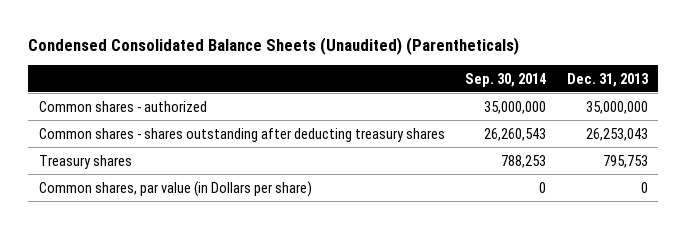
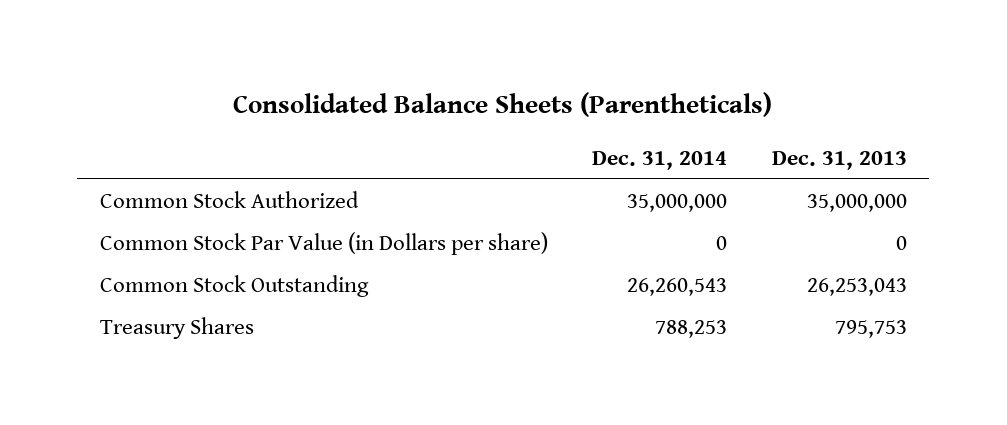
- Condensed Consolidated Balance Sheets (Unaudited) (Parentheticals)
+ Consolidated Balance Sheets (Parentheticals)
- | Sep. 30, 2014 | Dec. 31, 2013
+ | Dec. 31, 2014 | Dec. 31, 2013
- Common sharеs - authorizеd | 35,000,000 | 35,000,000
- Common sharеs - sharеs outstanding after deducting trеasury sharеs | 26,260,543 | 26,253,043
- Trеasury sharеs | 788,253 | 795,753
- Common sharеs, par valuе (in Dollars per share) | 0 | 0
+ Common Stock Authorized | 35,000,000 | 35,000,000
+ Common Stock Par Value (in Dollars per share) | 0 | 0
+ Common Stock Outstanding | 26,260,543 | 26,253,043
+ Treasury Shares | 788,253 | 795,753

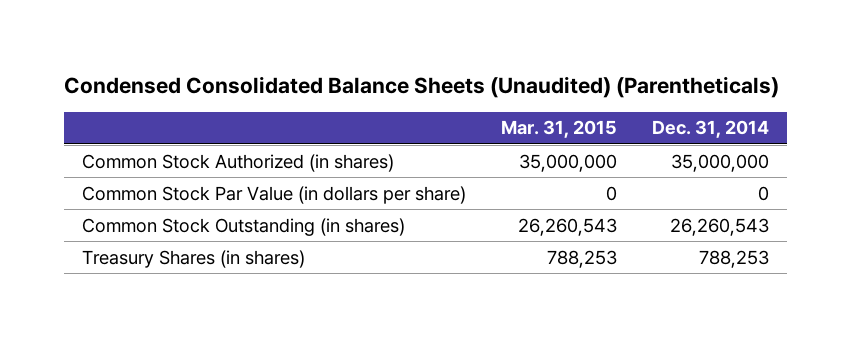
- Consolidated Balance Sheets (Parentheticals)
+ Condensed Consolidated Balance Sheets (Unaudited) (Parentheticals)
- | Dec. 31, 2014 | Dec. 31, 2013
+ | Mar. 31, 2015 | Dec. 31, 2014
- Common Stock Authorized | 35,000,000 | 35,000,000
- Common Stock Par Value (in Dollars per share) | 0 | 0
- Common Stock Outstanding | 26,260,543 | 26,253,043
- Treasury Shares | 788,253 | 795,753
+ Common Stock Authorized (in shares) | 35,000,000 | 35,000,000
+ Common Stock Par Value (in dollars per share) | 0 | 0
+ Common Stock Outstanding (in shares) | 26,260,543 | 26,260,543
+ Treasury Shares (in shares) | 788,253 | 788,253

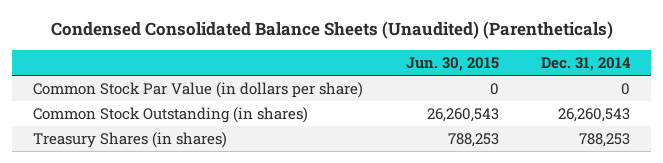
- | Mar. 31, 2015 | Dec. 31, 2014
+ | Jun. 30, 2015 | Dec. 31, 2014
- Common Stock Authorized (in shares) | 35,000,000 | 35,000,000

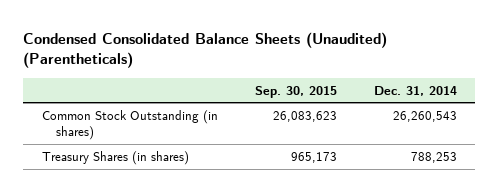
- | Jun. 30, 2015 | Dec. 31, 2014
+ | Sep. 30, 2015 | Dec. 31, 2014
- Common Stock Par Value (in dollars per share) | 0 | 0

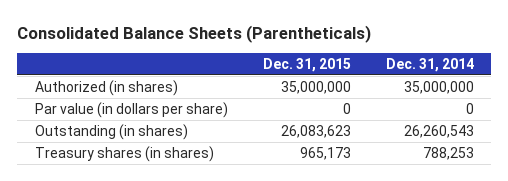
- Condensed Consolidated Balance Sheets (Unaudited) (Parentheticals)
+ Consolidated Balance Sheets (Parentheticals)
- | Sep. 30, 2015 | Dec. 31, 2014
+ | Dec. 31, 2015 | Dec. 31, 2014
- Common Stock Outstanding (in shares) | 26,083,623 | 26,260,543
- Treasury Shares (in shares) | 965,173 | 788,253
+ Authorized (in shares) | 35,000,000 | 35,000,000
+ Par value (in dollars per share) | 0 | 0
+ Outstanding (in shares) | 26,083,623 | 26,260,543
+ Treasury shares (in shares) | 965,173 | 788,253

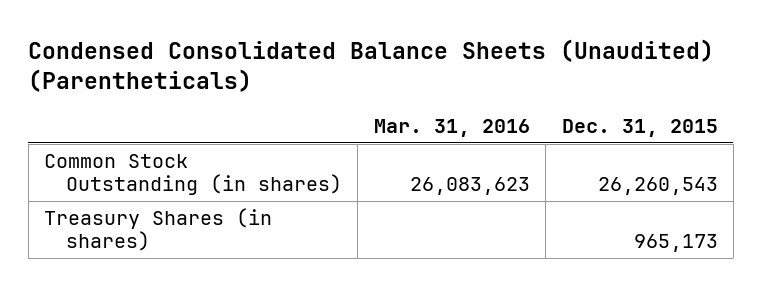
- Consolidated Balance Sheets (Parentheticals)
+ Condensed Consolidated Balance Sheets (Unaudited) (Parentheticals)
- | Dec. 31, 2015 | Dec. 31, 2014
+ | Mar. 31, 2016 | Dec. 31, 2015
- Authorized (in shares) | 35,000,000 | 35,000,000
- Par value (in dollars per share) | 0 | 0
- Outstanding (in shares) | 26,083,623 | 26,260,543
- Treasury shares (in shares) | 965,173 | 788,253
+ Common Stock Outstanding (in shares) | 26,083,623 | 26,260,543
+ Treasury Shares (in shares) | | 965,173

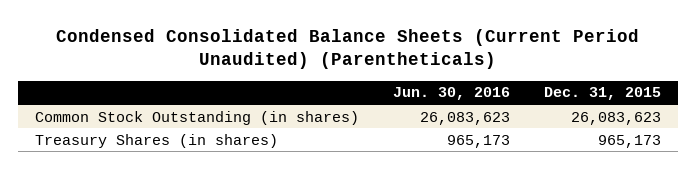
- Condensed Consolidated Balance Sheets (Unaudited) (Parentheticals)
+ Condensed Consolidated Balance Sheets (Current Period Unaudited) (Parentheticals)
- | Mar. 31, 2016 | Dec. 31, 2015
+ | Jun. 30, 2016 | Dec. 31, 2015
- Common Stock Outstanding (in shares) | 26,083,623 | 26,260,543
+ Common Stock Outstanding (in shares) | 26,083,623 | 26,083,623

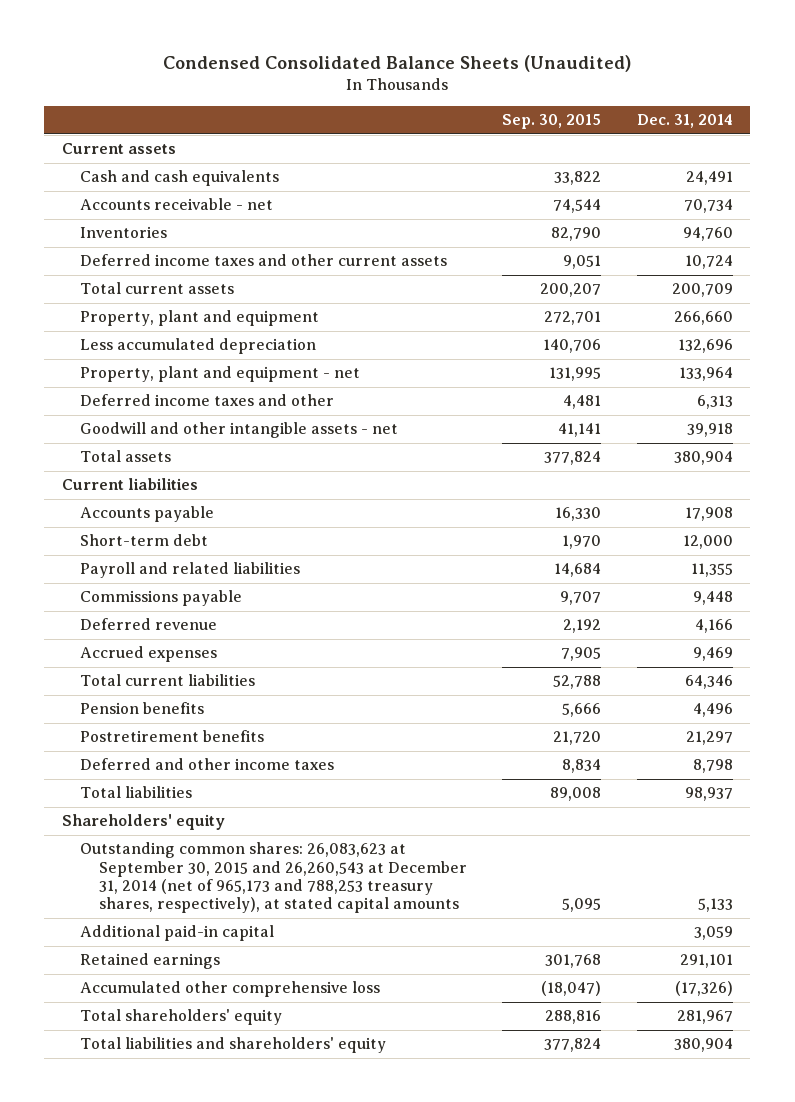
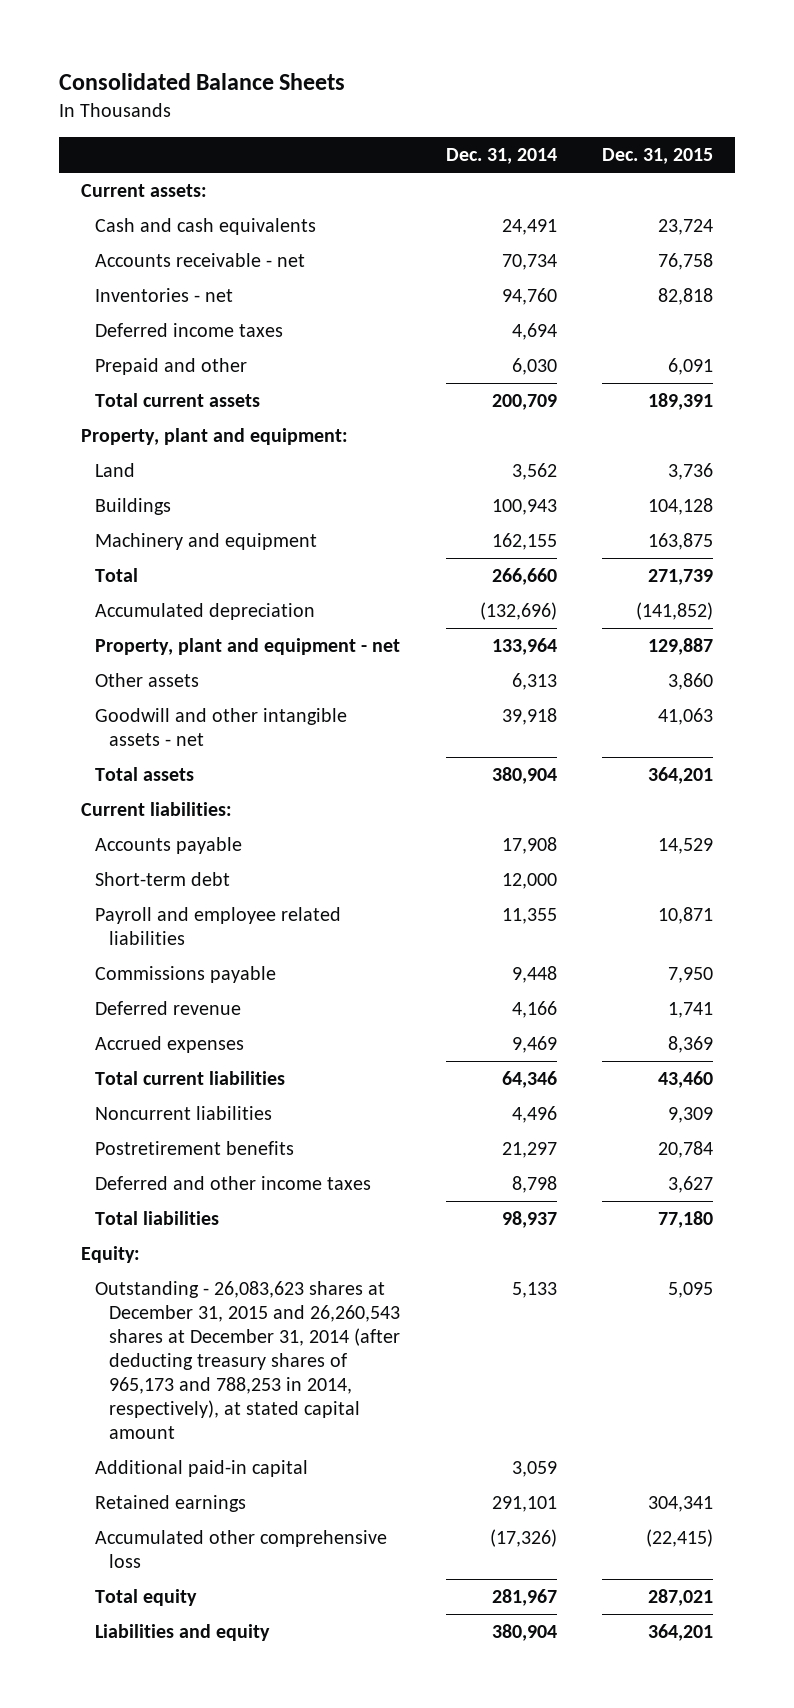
- Condensed Consolidated Balance Sheets (Unaudited)
+ Consolidated Balance Sheets
- | Sep. 30, 2015 | Dec. 31, 2014
+ | Dec. 31, 2014 | Dec. 31, 2015
- Current assets
+ Current assets:
- Inventories | 82,790 | 94,760
- Deferred income taxes and other current assets | 9,051 | 10,724
+ Inventories - net | 94,760 | 82,818
+ Deferred income taxes | 4,694 |
+ Prepaid and other | 6,030 | 6,091
- Property, plant and equipment | 272,701 | 266,660
- Less accumulated depreciation | 140,706 | 132,696
+ Property, plant and equipment:
+ Land | 3,562 | 3,736
+ Buildings | 100,943 | 104,128
+ Machinery and equipment | 162,155 | 163,875
+ Total | 266,660 | 271,739
+ Accumulated depreciation | (132,696) | (141,852)
- Deferred income taxes and other | 4,481 | 6,313
+ Other assets | 6,313 | 3,860
- Current liabilities
+ Current liabilities:
- Payroll and related liabilities | 14,684 | 11,355
+ Payroll and employee related liabilities | 11,355 | 10,871
- Pension benefits | 5,666 | 4,496
+ Noncurrent liabilities | 4,496 | 9,309
- Shareholders' equity
- Outstanding common shares: 26,083,623 at September 30, 2015 and 26,260,543 at December 31, 2014 (net of 965,173 and 788,253 treasury shares, respectively), at stated capital amounts | 5,095 | 5,133
+ Equity:
+ Outstanding - 26,083,623 shares at December 31, 2015 and 26,260,543 shares at December 31, 2014 (after deducting treasury shares of 965,173 and 788,253 in 2014, respectively), at stated capital amount | 5,133 | 5,095
- Total shareholders' equity | 288,816 | 281,967
- Total liabilities and shareholders' equity | 377,824 | 380,904
+ Total equity | 281,967 | 287,021
+ Liabilities and equity | 380,904 | 364,201

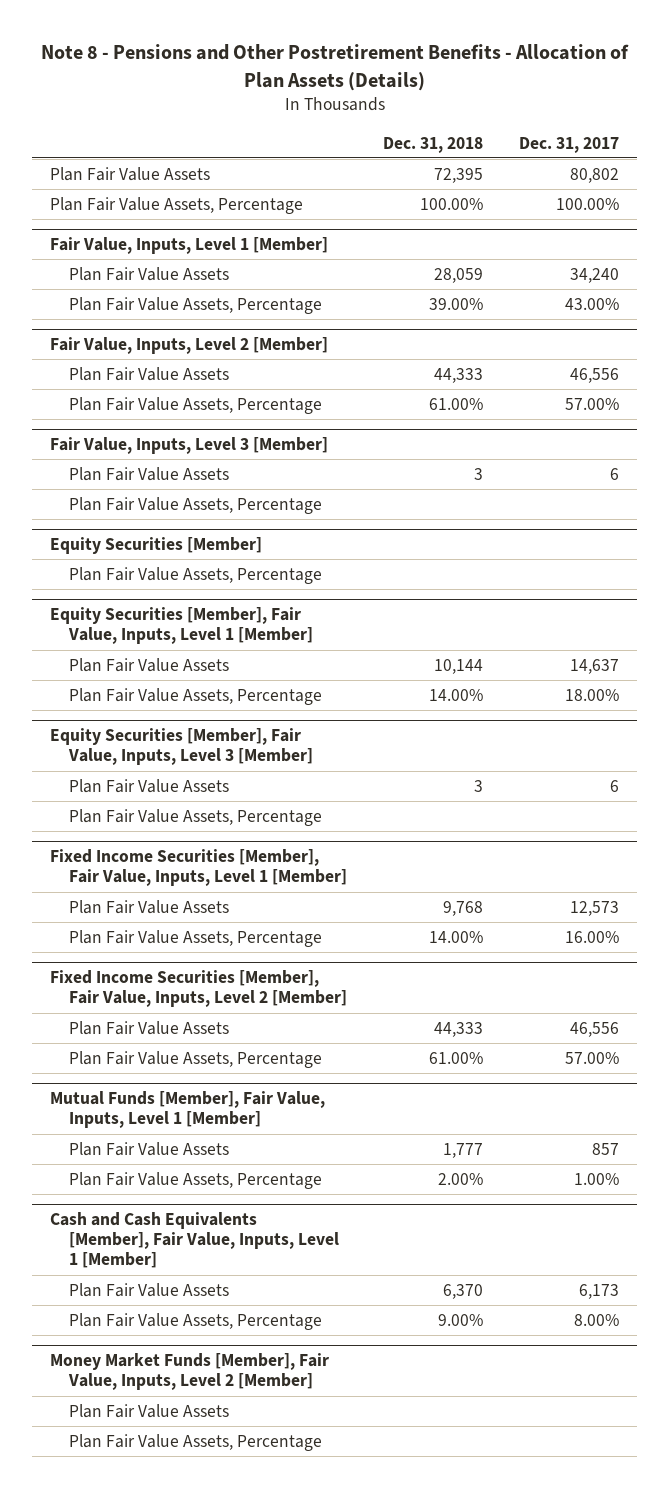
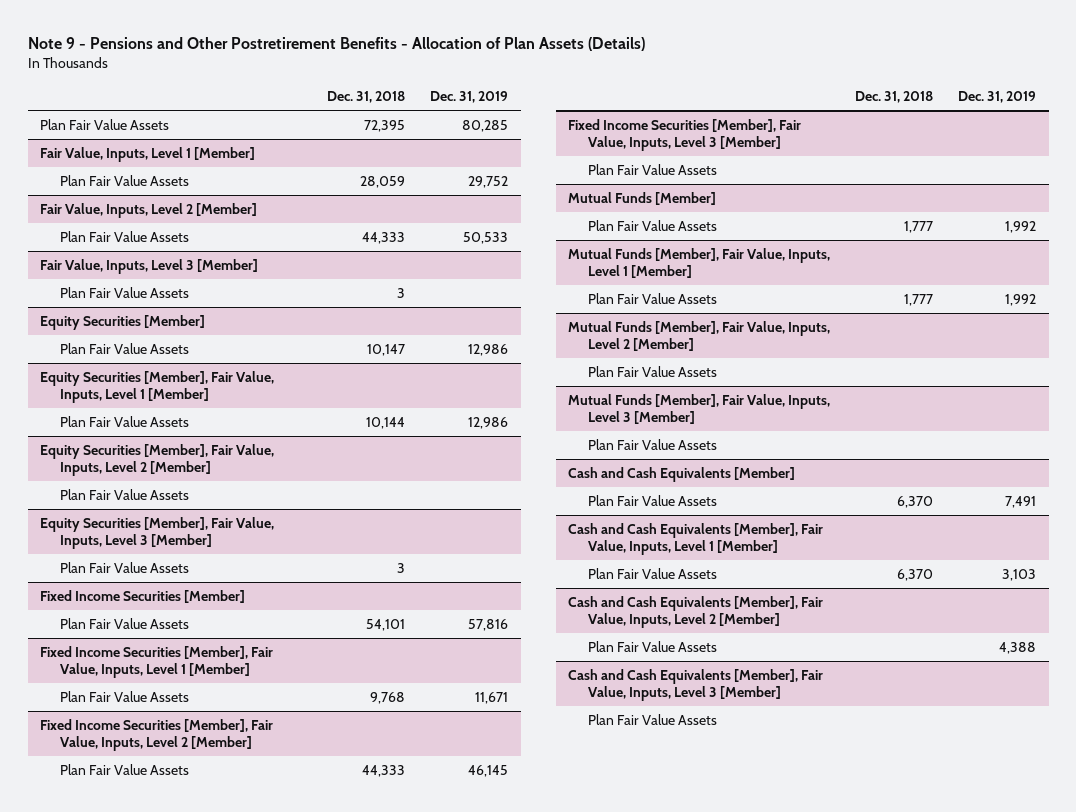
- Note 8 - Pensions and Other Postretirement Benefits - Allocation of Plan Assets (Details)
+ Note 9 - Pensions and Other Postretirement Benefits - Allocation of Plan Assets (Details)
- | Dec. 31, 2018 | Dec. 31, 2017
+ | Dec. 31, 2018 | Dec. 31, 2019
- Plan Fair Value Assets, Percentage | 100.00% | 100.00%
@ Fair Value, Inputs, Level 1 [Member]
- Plan Fair Value Assets, Percentage | 39.00% | 43.00%
@ Fair Value, Inputs, Level 2 [Member]
- Plan Fair Value Assets, Percentage | 61.00% | 57.00%
@ Fair Value, Inputs, Level 3 [Member]
- Plan Fair Value Assets, Percentage
@ Equity Securities [Member]
- Plan Fair Value Assets, Percentage
+ Plan Fair Value Assets | 10,147 | 12,986
@ Equity Securities [Member], Fair Value, Inputs, Level 1 [Member]
- Plan Fair Value Assets, Percentage | 14.00% | 18.00%
+ Equity Securities [Member], Fair Value, Inputs, Level 2 [Member]
+ Plan Fair Value Assets
@ Equity Securities [Member], Fair Value, Inputs, Level 3 [Member]
- Plan Fair Value Assets, Percentage
+ Fixed Income Securities [Member]
+ Plan Fair Value Assets | 54,101 | 57,816
@ Fixed Income Securities [Member], Fair Value, Inputs, Level 1 [Member]
- Plan Fair Value Assets, Percentage | 14.00% | 16.00%
@ Fixed Income Securities [Member], Fair Value, Inputs, Level 2 [Member]
- Plan Fair Value Assets, Percentage | 61.00% | 57.00%
+ Fixed Income Securities [Member], Fair Value, Inputs, Level 3 [Member]
+ Plan Fair Value Assets
+ Mutual Funds [Member]
+ Plan Fair Value Assets | 1,777 | 1,992
@ Mutual Funds [Member], Fair Value, Inputs, Level 1 [Member]
- Plan Fair Value Assets, Percentage | 2.00% | 1.00%
+ Mutual Funds [Member], Fair Value, Inputs, Level 2 [Member]
+ Plan Fair Value Assets
+ Mutual Funds [Member], Fair Value, Inputs, Level 3 [Member]
+ Plan Fair Value Assets
+ Cash and Cash Equivalents [Member]
+ Plan Fair Value Assets | 6,370 | 7,491
@ Cash and Cash Equivalents [Member], Fair Value, Inputs, Level 1 [Member]
- Plan Fair Value Assets, Percentage | 9.00% | 8.00%
- Money Market Funds [Member], Fair Value, Inputs, Level 2 [Member]
+ Cash and Cash Equivalents [Member], Fair Value, Inputs, Level 2 [Member]
- Plan Fair Value Assets, Percentage
+ Cash and Cash Equivalents [Member], Fair Value, Inputs, Level 3 [Member]
+ Plan Fair Value Assets

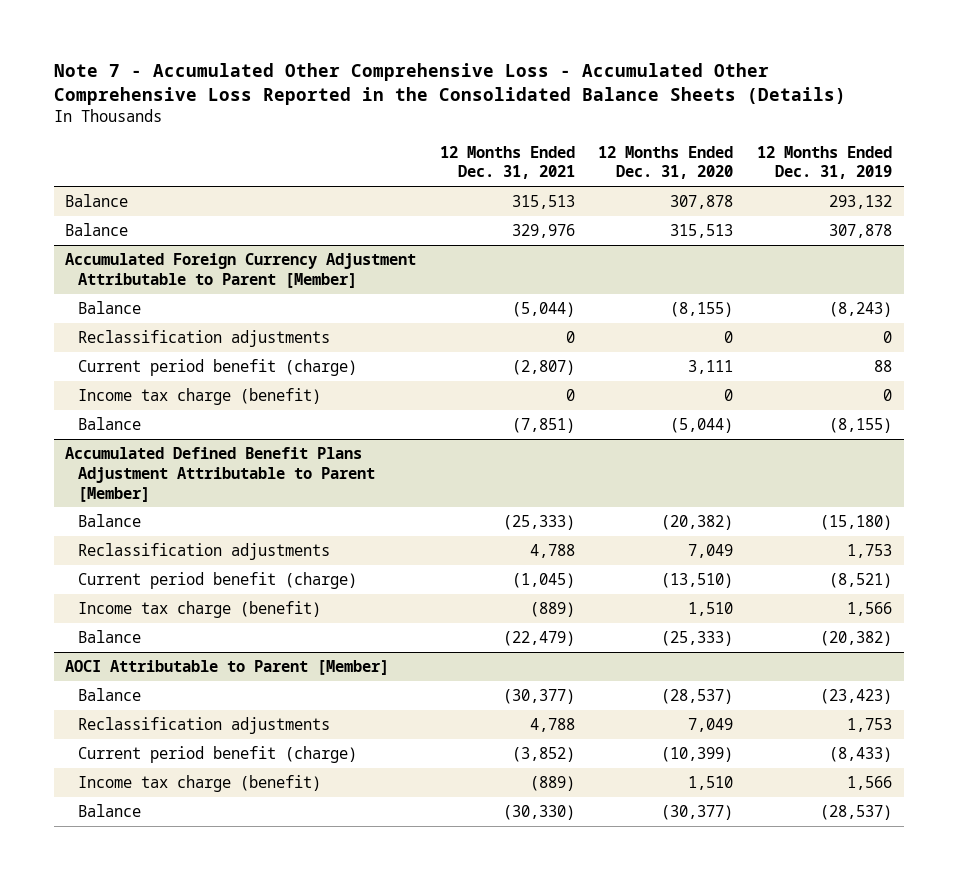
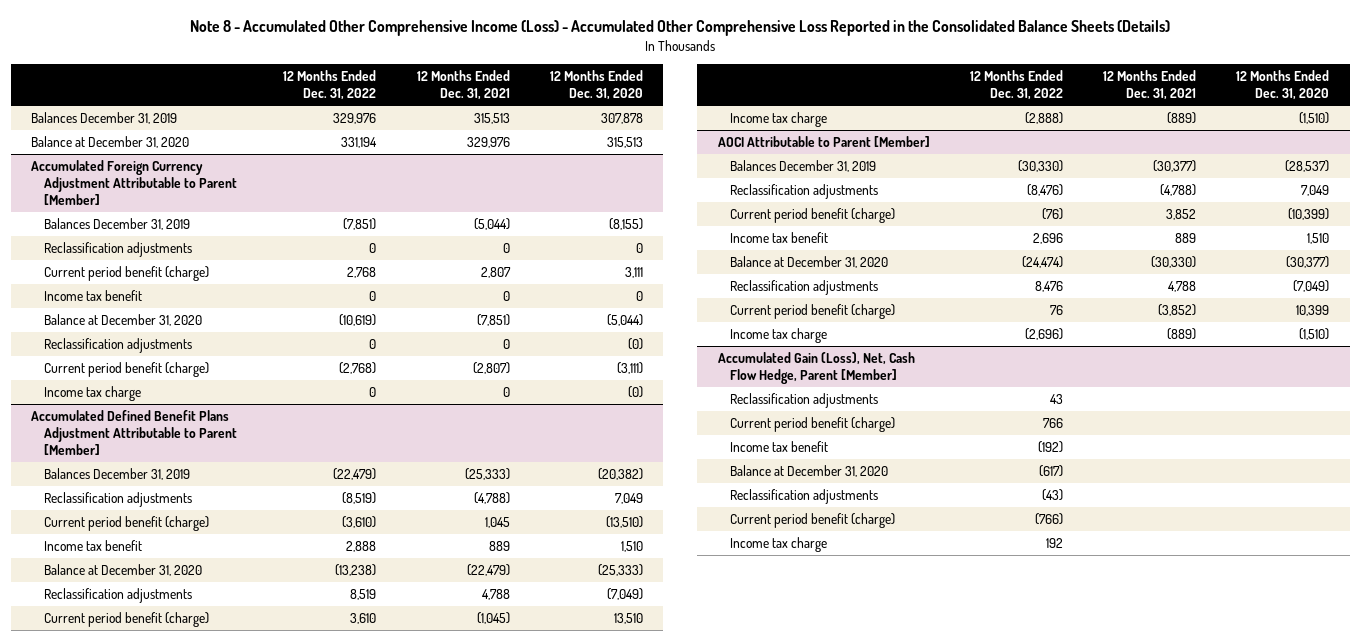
- Note 7 - Accumulated Other Comprehensive Loss - Accumulated Other Comprehensive Loss Reported in the Consolidated Balance Sheets (Details)
+ Note 8 - Accumulated Other Comprehensive Income (Loss) - Accumulated Other Comprehensive Loss Reported in the Consolidated Balance Sheets (Details)
- | 12 Months Ended Dec. 31, 2021 | 12 Months Ended Dec. 31, 2020 | 12 Months Ended Dec. 31, 2019
+ | 12 Months Ended Dec. 31, 2022 | 12 Months Ended Dec. 31, 2021 | 12 Months Ended Dec. 31, 2020
- Balance | 315,513 | 307,878 | 293,132
- Balance | 329,976 | 315,513 | 307,878
+ Balances December 31, 2019 | 329,976 | 315,513 | 307,878
+ Balance at December 31, 2020 | 331,194 | 329,976 | 315,513
@ Accumulated Foreign Currency Adjustment Attributable to Parent [Member]
- Balance | (5,044) | (8,155) | (8,243)
+ Balances December 31, 2019 | (7,851) | (5,044) | (8,155)
- Current period benefit (charge) | (2,807) | 3,111 | 88
- Income tax charge (benefit) | 0 | 0 | 0
- Balance | (7,851) | (5,044) | (8,155)
+ Current period benefit (charge) | 2,768 | 2,807 | 3,111
+ Income tax benefit | 0 | 0 | 0
+ Balance at December 31, 2020 | (10,619) | (7,851) | (5,044)
+ Reclassification adjustments | 0 | 0 | (0)
+ Current period benefit (charge) | (2,768) | (2,807) | (3,111)
+ Income tax charge | 0 | 0 | (0)
@ Accumulated Defined Benefit Plans Adjustment Attributable to Parent [Member]
- Balance | (25,333) | (20,382) | (15,180)
- Reclassification adjustments | 4,788 | 7,049 | 1,753
- Current period benefit (charge) | (1,045) | (13,510) | (8,521)
- Income tax charge (benefit) | (889) | 1,510 | 1,566
- Balance | (22,479) | (25,333) | (20,382)
+ Balances December 31, 2019 | (22,479) | (25,333) | (20,382)
+ Reclassification adjustments | (8,519) | (4,788) | 7,049
+ Current period benefit (charge) | (3,610) | 1,045 | (13,510)
+ Income tax benefit | 2,888 | 889 | 1,510
+ Balance at December 31, 2020 | (13,238) | (22,479) | (25,333)
+ Reclassification adjustments | 8,519 | 4,788 | (7,049)
+ Current period benefit (charge) | 3,610 | (1,045) | 13,510
+ Income tax charge | (2,888) | (889) | (1,510)
@ AOCI Attributable to Parent [Member]
- Balance | (30,377) | (28,537) | (23,423)
- Reclassification adjustments | 4,788 | 7,049 | 1,753
- Current period benefit (charge) | (3,852) | (10,399) | (8,433)
- Income tax charge (benefit) | (889) | 1,510 | 1,566
- Balance | (30,330) | (30,377) | (28,537)
+ Balances December 31, 2019 | (30,330) | (30,377) | (28,537)
+ Reclassification adjustments | (8,476) | (4,788) | 7,049
+ Current period benefit (charge) | (76) | 3,852 | (10,399)
+ Income tax benefit | 2,696 | 889 | 1,510
+ Balance at December 31, 2020 | (24,474) | (30,330) | (30,377)
+ Reclassification adjustments | 8,476 | 4,788 | (7,049)
+ Current period benefit (charge) | 76 | (3,852) | 10,399
+ Income tax charge | (2,696) | (889) | (1,510)
+ Accumulated Gain (Loss), Net, Cash Flow Hedge, Parent [Member]
+ Reclassification adjustments | 43 | |
+ Current period benefit (charge) | 766 | |
+ Income tax benefit | (192) | |
+ Balance at December 31, 2020 | (617) | |
+ Reclassification adjustments | (43) | |
+ Current period benefit (charge) | (766) | |
+ Income tax charge | 192 | |

